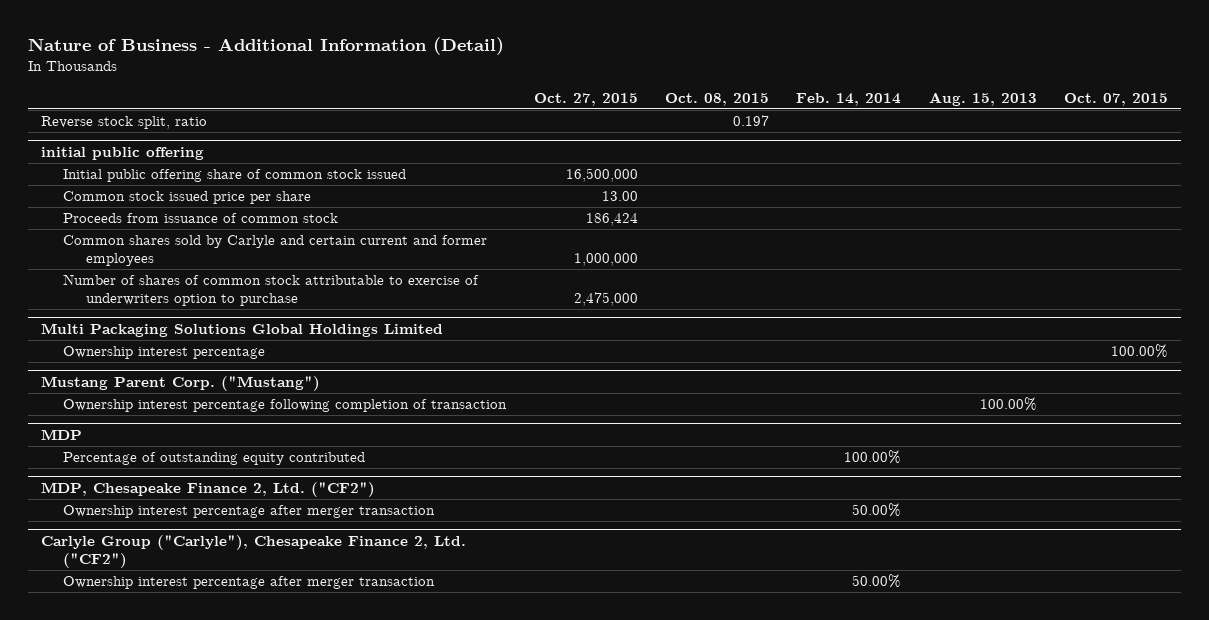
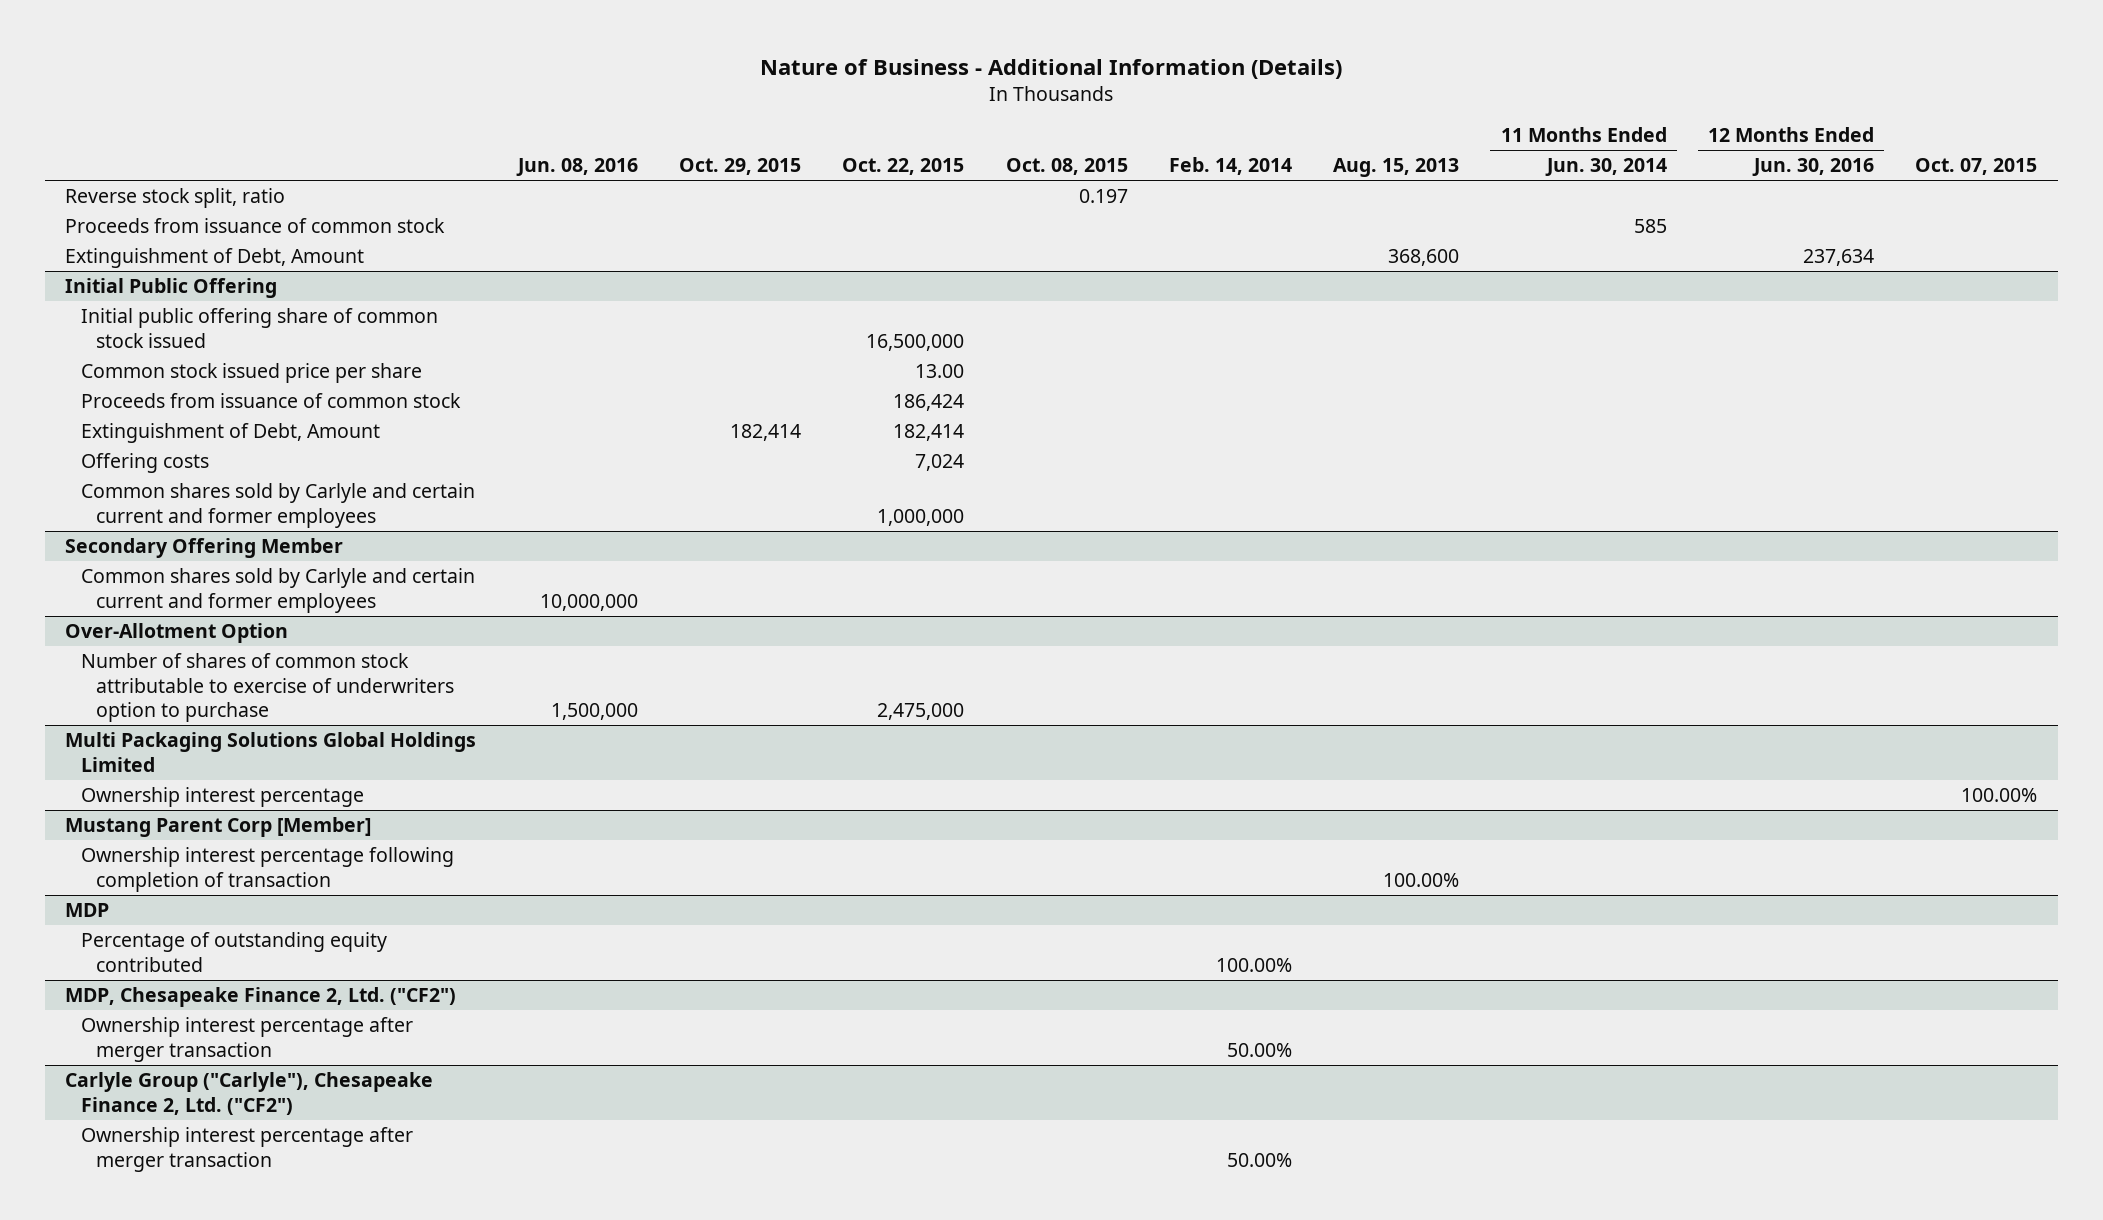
- Nature of Business - Additional Information (Detail)
+ Nature of Business - Additional Information (Details)
- | Oct. 27, 2015 | Oct. 08, 2015 | Feb. 14, 2014 | Aug. 15, 2013 | Oct. 07, 2015
+ | Jun. 08, 2016 | Oct. 29, 2015 | Oct. 22, 2015 | Oct. 08, 2015 | Feb. 14, 2014 | Aug. 15, 2013 | 11 Months Ended Jun. 30, 2014 | 12 Months Ended Jun. 30, 2016 | Oct. 07, 2015
- initial public offering
+ Proceeds from issuance of common stock | | | | | | | 585 | |
+ Extinguishment of Debt, Amount | | | | | | 368,600 | | 237,634 |
+ Initial Public Offering
+ Extinguishment of Debt, Amount | | 182,414 | 182,414 | | | | | |
+ Offering costs | | | 7,024 | | | | | |
- Number of shares of common stock attributable to exercise of underwriters option to purchase | 2,475,000 | | | |
+ Secondary Offering Member
+ Common shares sold by Carlyle and certain current and former employees | 10,000,000 | | | | | | | |
+ Over-Allotment Option
+ Number of shares of common stock attributable to exercise of underwriters option to purchase | 1,500,000 | | 2,475,000 | | | | | |
- Mustang Parent Corp. ("Mustang")
+ Mustang Parent Corp [Member]

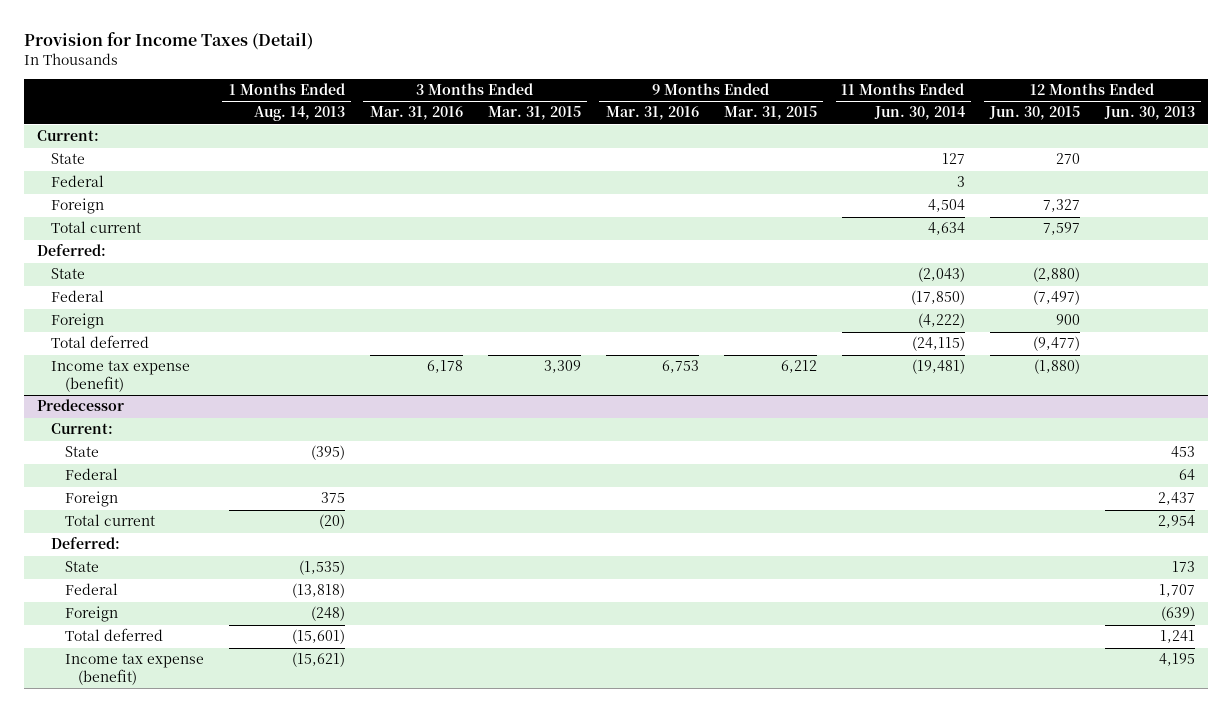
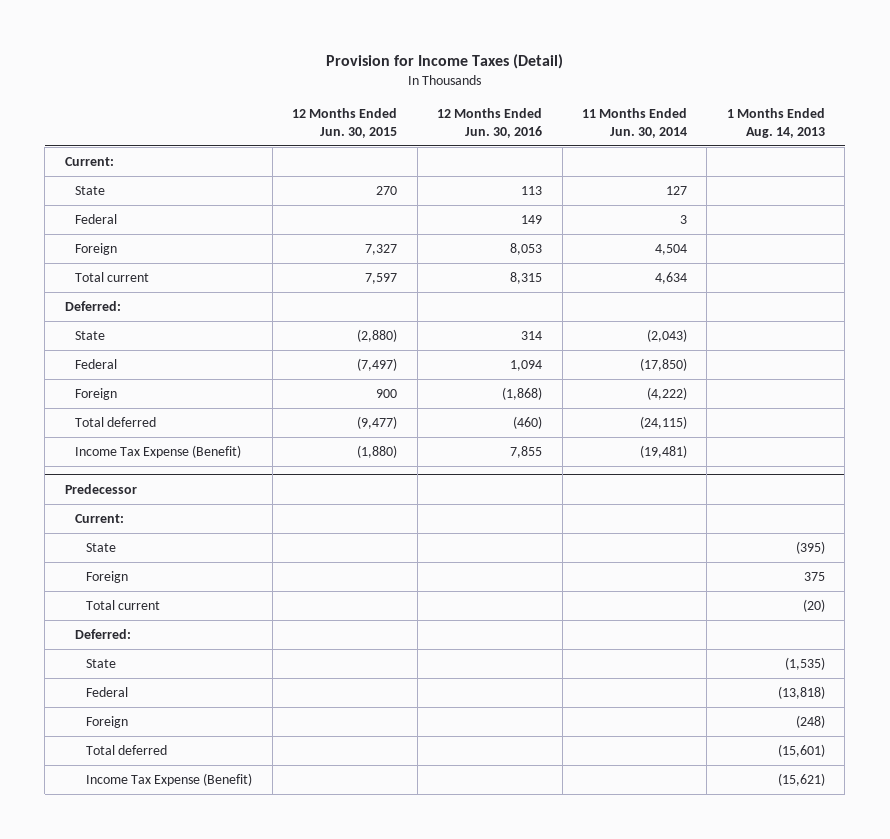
- | 1 Months Ended Aug. 14, 2013 | 3 Months Ended Mar. 31, 2016 | 3 Months Ended Mar. 31, 2015 | 9 Months Ended Mar. 31, 2016 | 9 Months Ended Mar. 31, 2015 | 11 Months Ended Jun. 30, 2014 | 12 Months Ended Jun. 30, 2015 | 12 Months Ended Jun. 30, 2013
+ | 12 Months Ended Jun. 30, 2015 | 12 Months Ended Jun. 30, 2016 | 11 Months Ended Jun. 30, 2014 | 1 Months Ended Aug. 14, 2013
- Income tax expense (benefit) | | 6,178 | 3,309 | 6,753 | 6,212 | (19,481) | (1,880) |
+ Income Tax Expense (Benefit) | (1,880) | 7,855 | (19,481) |
@ Predecessor
- Federal | | | | | | | | 64
- Income tax expense (benefit) | (15,621) | | | | | | | 4,195
+ Income Tax Expense (Benefit) | | | | (15,621)

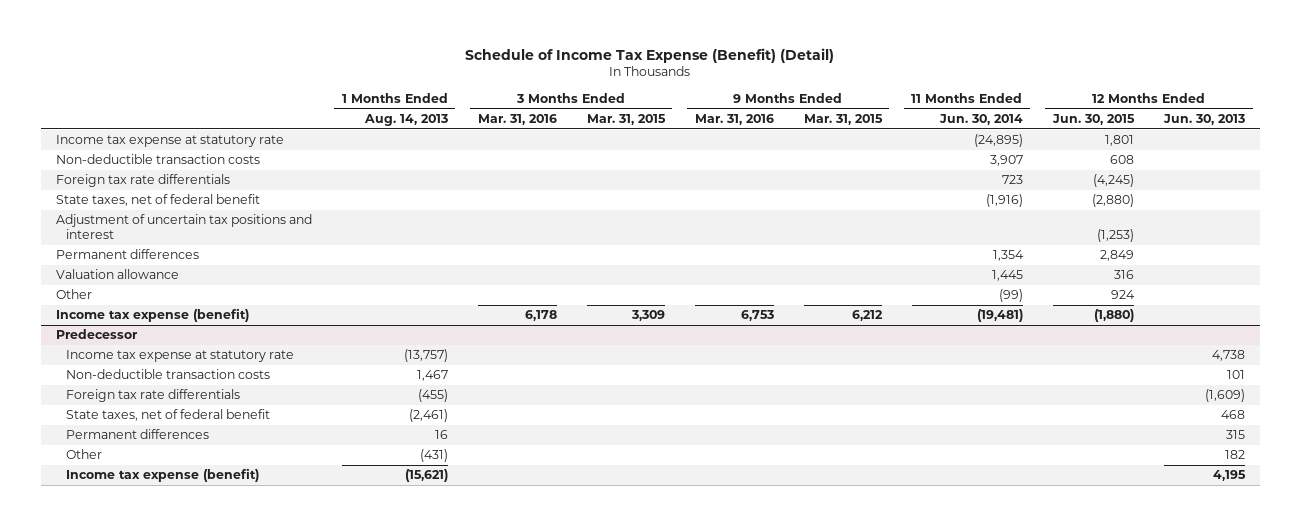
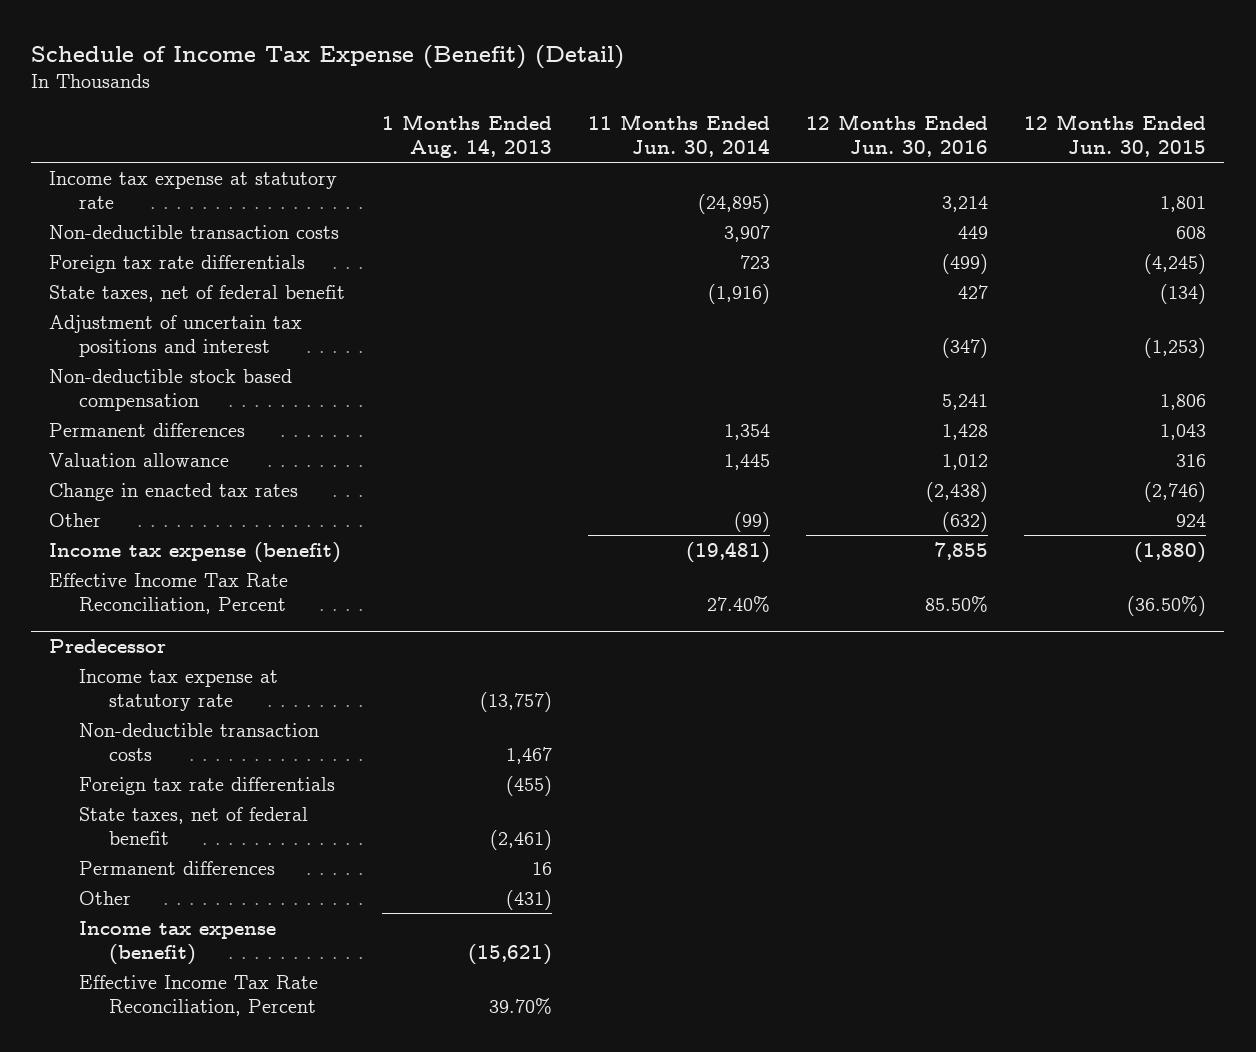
- | 1 Months Ended Aug. 14, 2013 | 3 Months Ended Mar. 31, 2016 | 3 Months Ended Mar. 31, 2015 | 9 Months Ended Mar. 31, 2016 | 9 Months Ended Mar. 31, 2015 | 11 Months Ended Jun. 30, 2014 | 12 Months Ended Jun. 30, 2015 | 12 Months Ended Jun. 30, 2013
+ | 1 Months Ended Aug. 14, 2013 | 11 Months Ended Jun. 30, 2014 | 12 Months Ended Jun. 30, 2016 | 12 Months Ended Jun. 30, 2015
- State taxes, net of federal benefit | | | | | | (1,916) | (2,880) |
+ State taxes, net of federal benefit | | (1,916) | 427 | (134)
- Permanent differences | | | | | | 1,354 | 2,849 |
+ Non-deductible stock based compensation | | | 5,241 | 1,806
+ Permanent differences | | 1,354 | 1,428 | 1,043
+ Change in enacted tax rates | | | (2,438) | (2,746)
+ Effective Income Tax Rate Reconciliation, Percent | | 27.40% | 85.50% | (36.50%)
@ Predecessor
+ Effective Income Tax Rate Reconciliation, Percent | 39.70% | | |

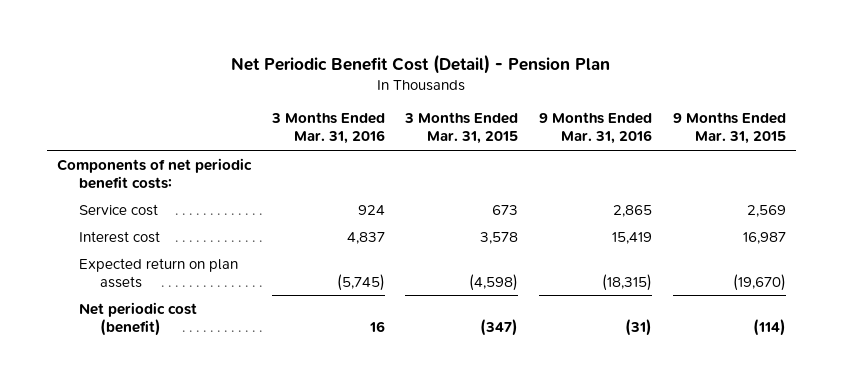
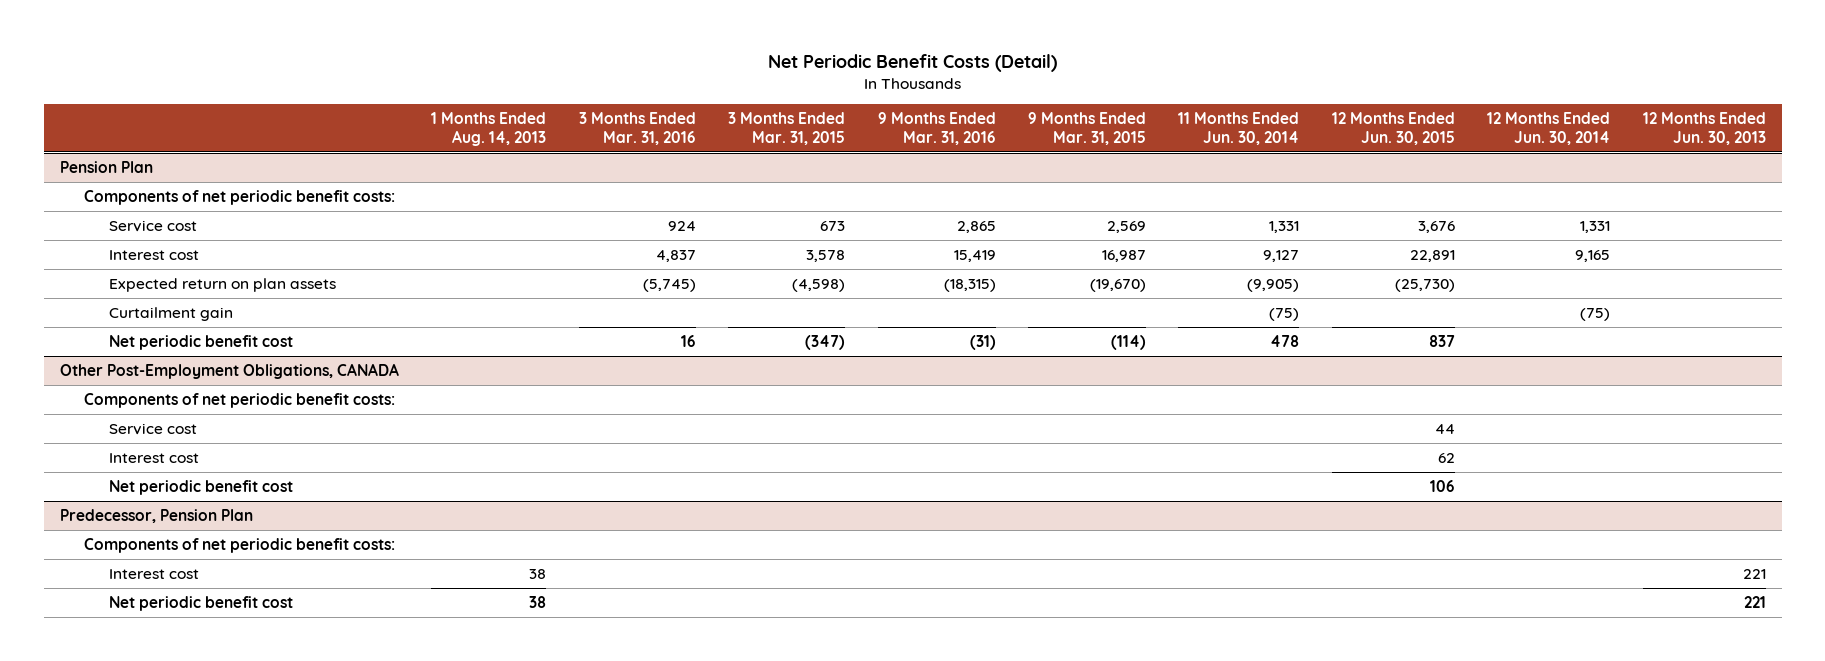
- Net Periodic Benefit Cost (Detail) - Pension Plan
+ Net Periodic Benefit Costs (Detail)
- | 3 Months Ended Mar. 31, 2016 | 3 Months Ended Mar. 31, 2015 | 9 Months Ended Mar. 31, 2016 | 9 Months Ended Mar. 31, 2015
+ | 1 Months Ended Aug. 14, 2013 | 3 Months Ended Mar. 31, 2016 | 3 Months Ended Mar. 31, 2015 | 9 Months Ended Mar. 31, 2016 | 9 Months Ended Mar. 31, 2015 | 11 Months Ended Jun. 30, 2014 | 12 Months Ended Jun. 30, 2015 | 12 Months Ended Jun. 30, 2014 | 12 Months Ended Jun. 30, 2013
+ Pension Plan
- Net periodic cost (benefit) | 16 | (347) | (31) | (114)
+ Curtailment gain | | | | | | (75) | | (75) |
+ Net periodic benefit cost | | 16 | (347) | (31) | (114) | 478 | 837 | |
+ Other Post-Employment Obligations, CANADA
+ Components of net periodic benefit costs:
+ Service cost | | | | | | | 44 | |
+ Interest cost | | | | | | | 62 | |
+ Net periodic benefit cost | | | | | | | 106 | |
+ Predecessor, Pension Plan
+ Components of net periodic benefit costs:
+ Interest cost | 38 | | | | | | | | 221
+ Net periodic benefit cost | 38 | | | | | | | | 221

